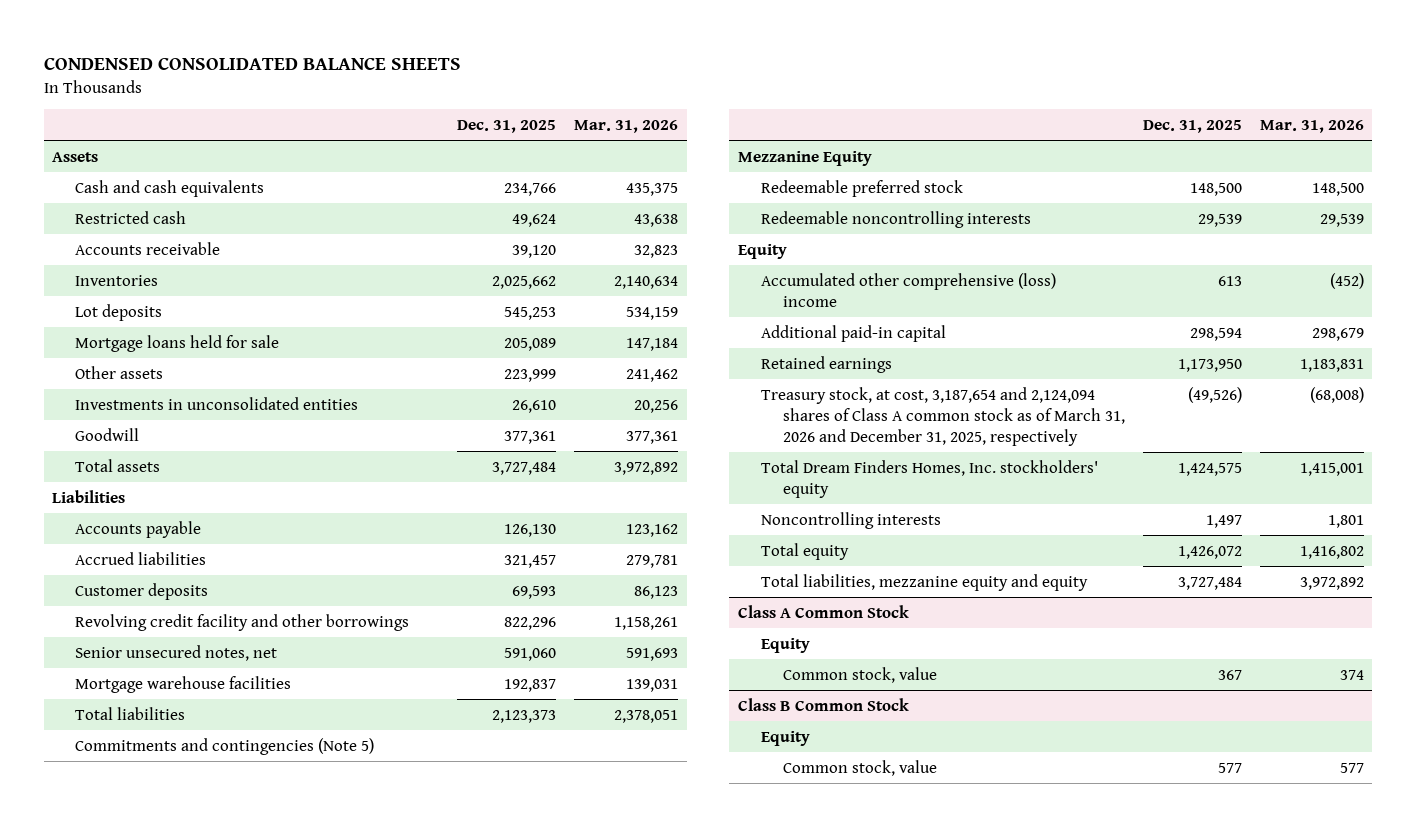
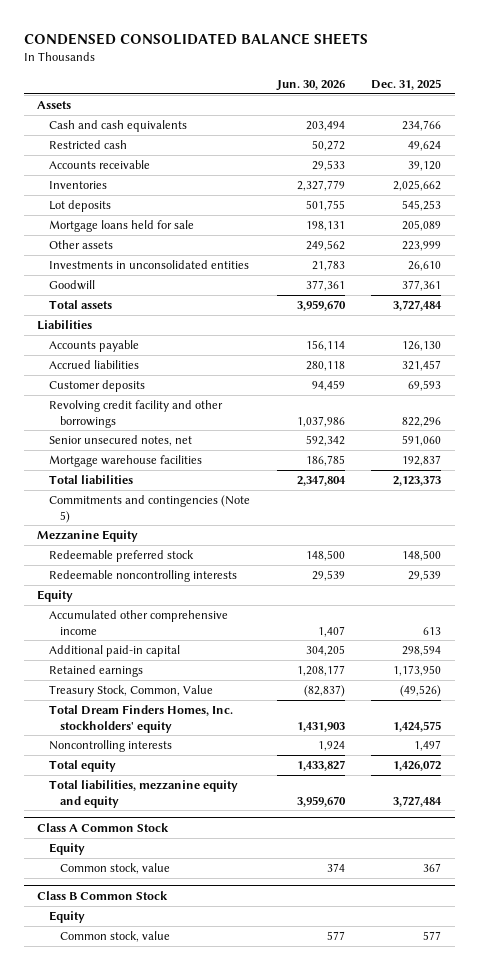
- | Dec. 31, 2025 | Mar. 31, 2026
+ | Jun. 30, 2026 | Dec. 31, 2025
- Accumulated other comprehensive (loss) income | 613 | (452)
+ Accumulated other comprehensive income | 1,407 | 613
- Treasury stock, at cost, 3,187,654 and 2,124,094 shares of Class A common stock as of March 31, 2026 and December 31, 2025, respectively | (49,526) | (68,008)
+ Treasury Stock, Common, Value | (82,837) | (49,526)

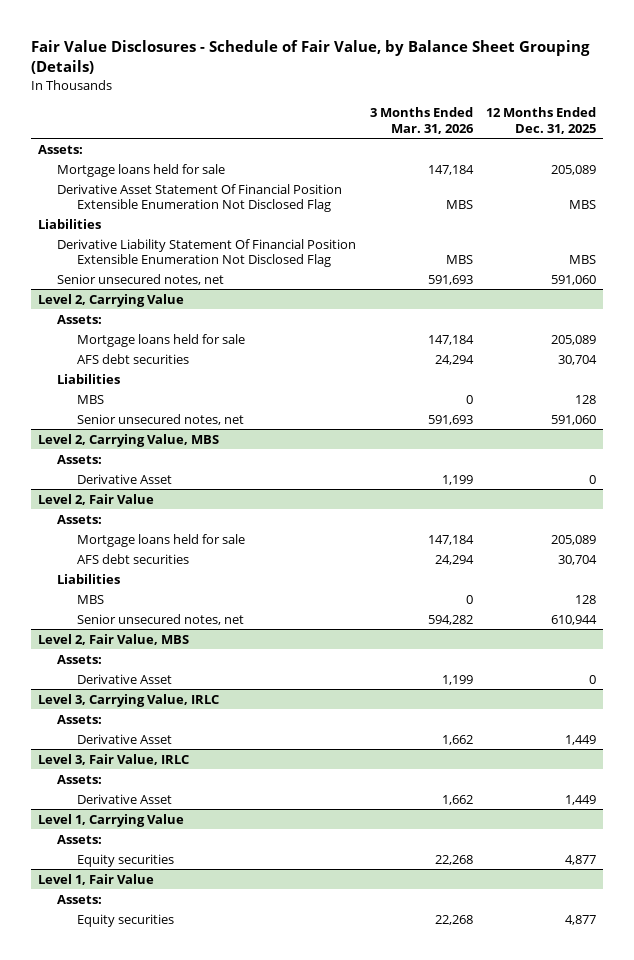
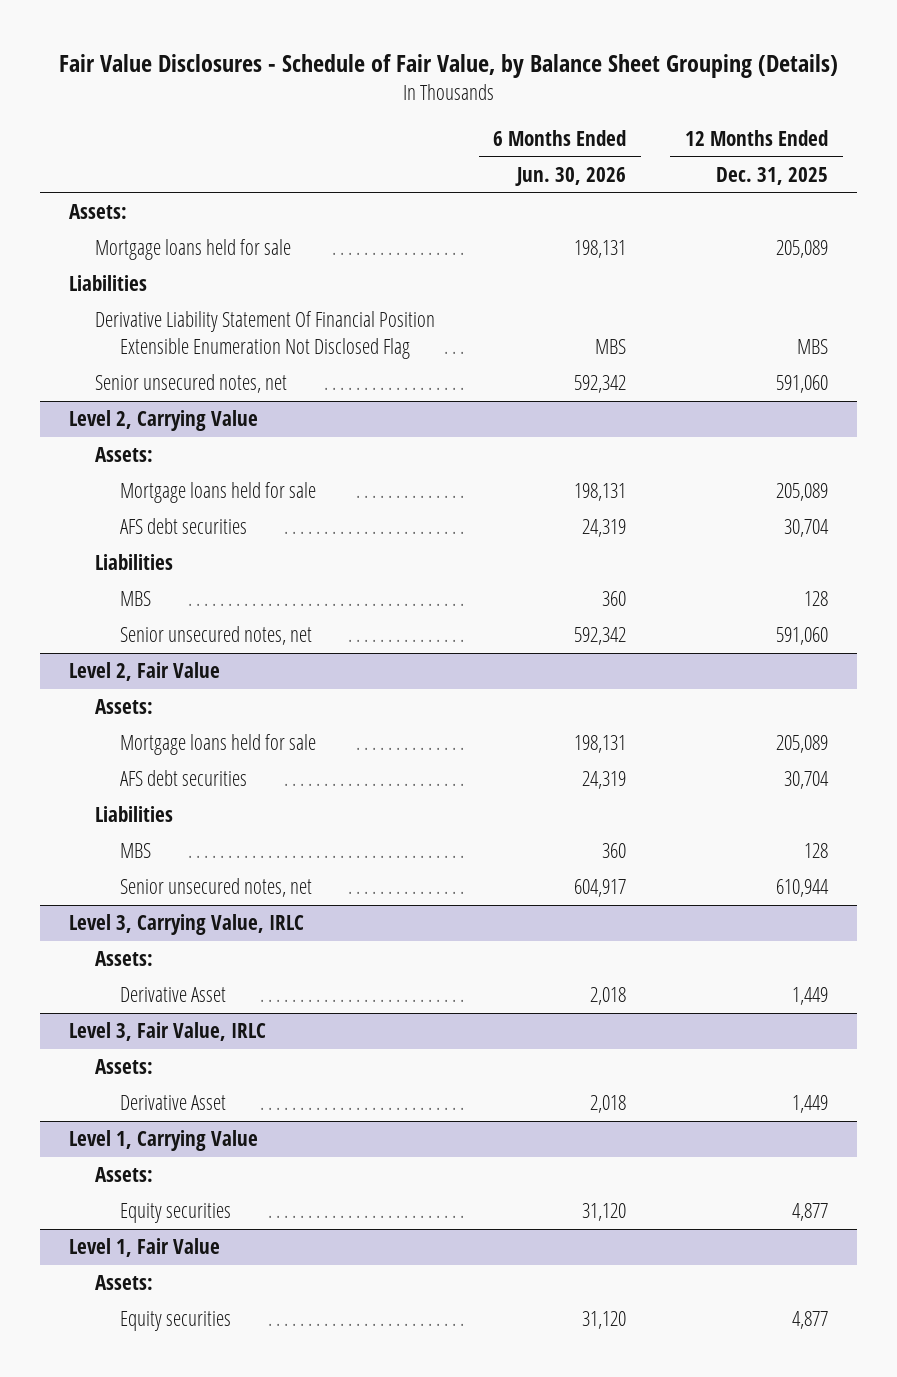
- | 3 Months Ended Mar. 31, 2026 | 12 Months Ended Dec. 31, 2025
+ | 6 Months Ended Jun. 30, 2026 | 12 Months Ended Dec. 31, 2025
- Derivative Asset Statement Of Financial Position Extensible Enumeration Not Disclosed Flag | MBS | MBS
- Level 2, Carrying Value, MBS
- Assets:
- Derivative Asset | 1,199 | 0
- Level 2, Fair Value, MBS
- Assets:
- Derivative Asset | 1,199 | 0

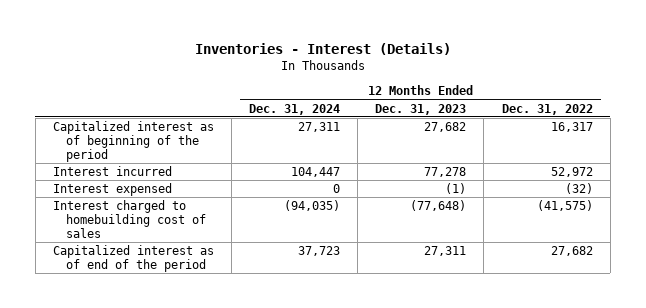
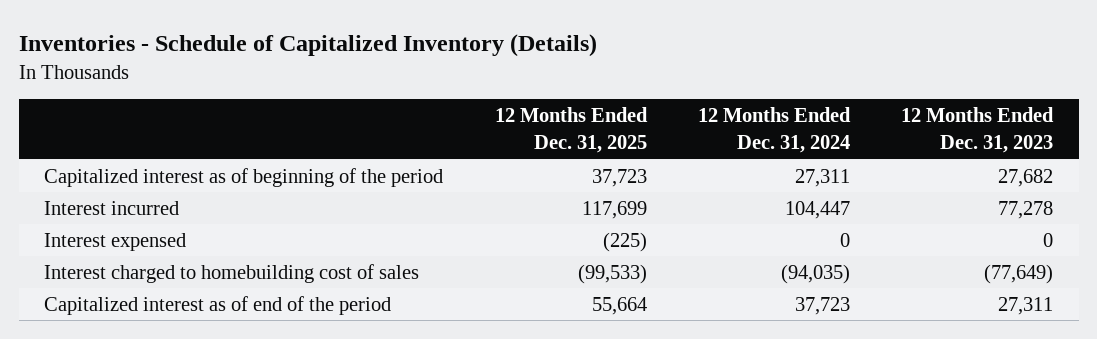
- Inventories - Interest (Details)
+ Inventories - Schedule of Capitalized Inventory (Details)
- | 12 Months Ended Dec. 31, 2024 | 12 Months Ended Dec. 31, 2023 | 12 Months Ended Dec. 31, 2022
+ | 12 Months Ended Dec. 31, 2025 | 12 Months Ended Dec. 31, 2024 | 12 Months Ended Dec. 31, 2023
- Interest expensed | 0 | (1) | (32)
- Interest charged to homebuilding cost of sales | (94,035) | (77,648) | (41,575)
+ Interest expensed | (225) | 0 | 0
+ Interest charged to homebuilding cost of sales | (99,533) | (94,035) | (77,649)

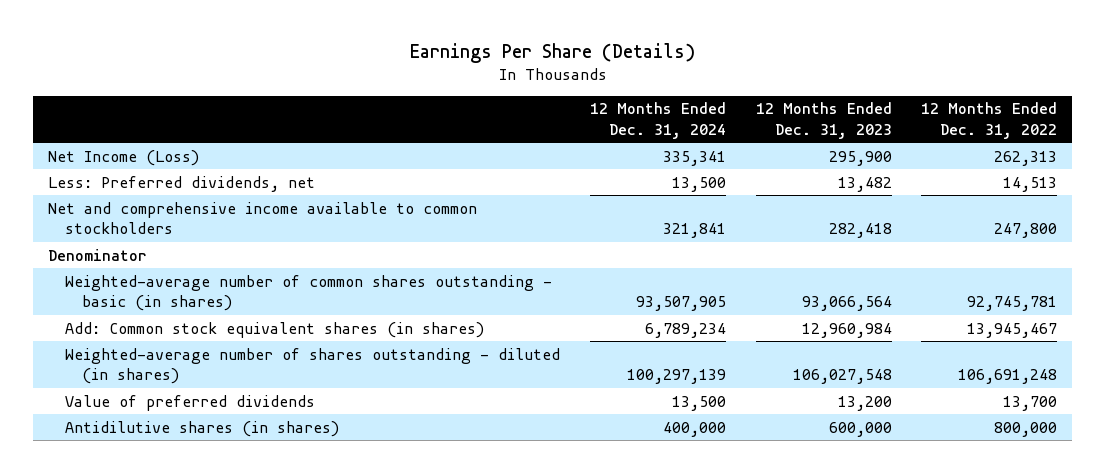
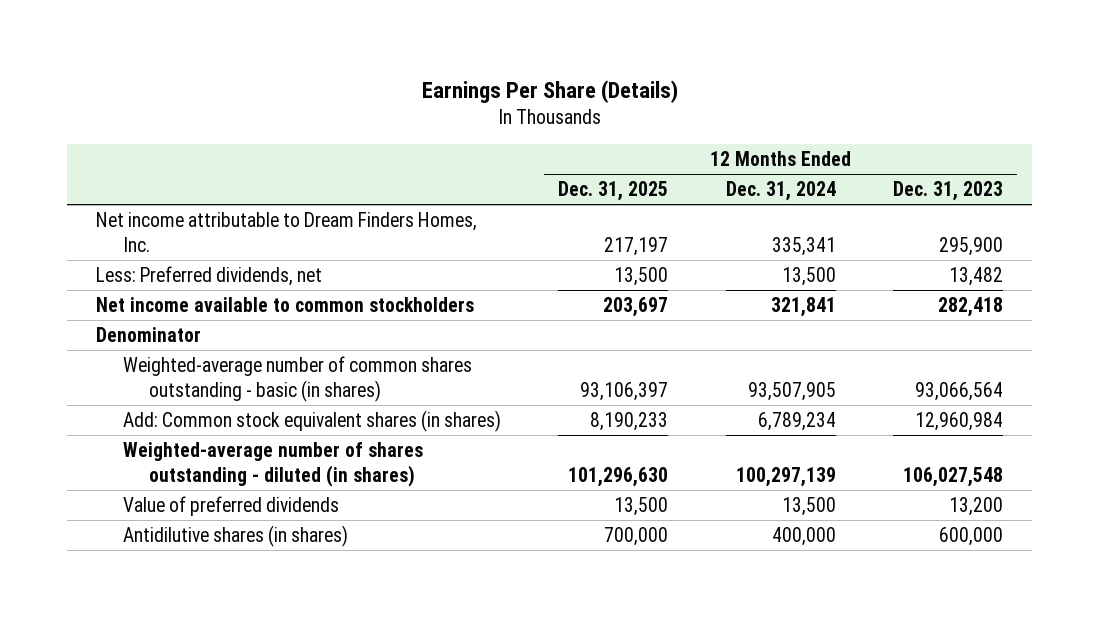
- | 12 Months Ended Dec. 31, 2024 | 12 Months Ended Dec. 31, 2023 | 12 Months Ended Dec. 31, 2022
+ | 12 Months Ended Dec. 31, 2025 | 12 Months Ended Dec. 31, 2024 | 12 Months Ended Dec. 31, 2023
- Net Income (Loss) | 335,341 | 295,900 | 262,313
+ Net income attributable to Dream Finders Homes, Inc. | 217,197 | 335,341 | 295,900
- Net and comprehensive income available to common stockholders | 321,841 | 282,418 | 247,800
+ Net income available to common stockholders | 203,697 | 321,841 | 282,418

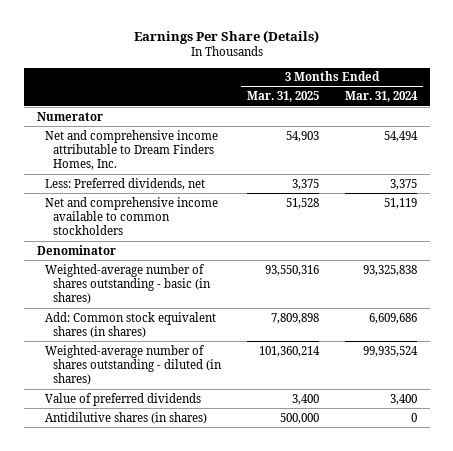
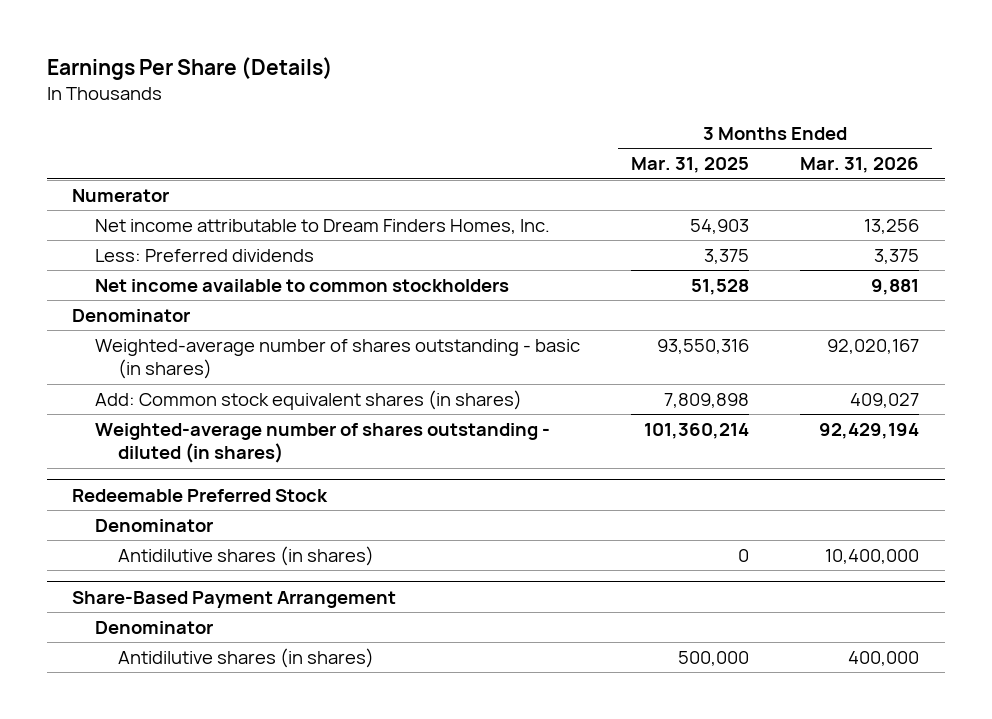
- | 3 Months Ended Mar. 31, 2025 | 3 Months Ended Mar. 31, 2024
+ | 3 Months Ended Mar. 31, 2025 | 3 Months Ended Mar. 31, 2026
- Net and comprehensive income attributable to Dream Finders Homes, Inc. | 54,903 | 54,494
- Less: Preferred dividends, net | 3,375 | 3,375
- Net and comprehensive income available to common stockholders | 51,528 | 51,119
+ Net income attributable to Dream Finders Homes, Inc. | 54,903 | 13,256
+ Less: Preferred dividends | 3,375 | 3,375
+ Net income available to common stockholders | 51,528 | 9,881
- Value of preferred dividends | 3,400 | 3,400
+ Redeemable Preferred Stock
+ Denominator
+ Antidilutive shares (in shares) | 0 | 10,400,000
+ Share-Based Payment Arrangement
+ Denominator

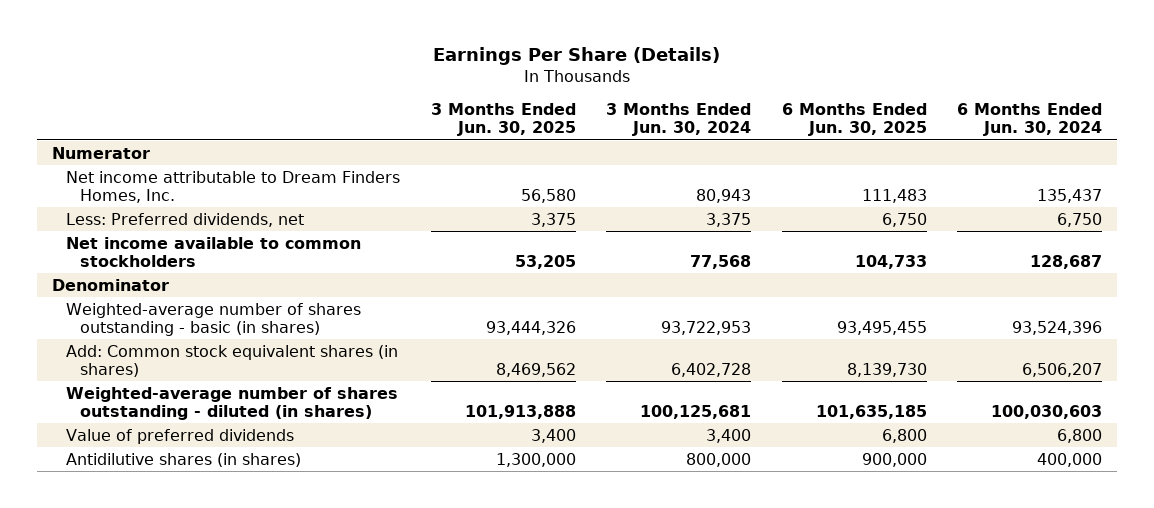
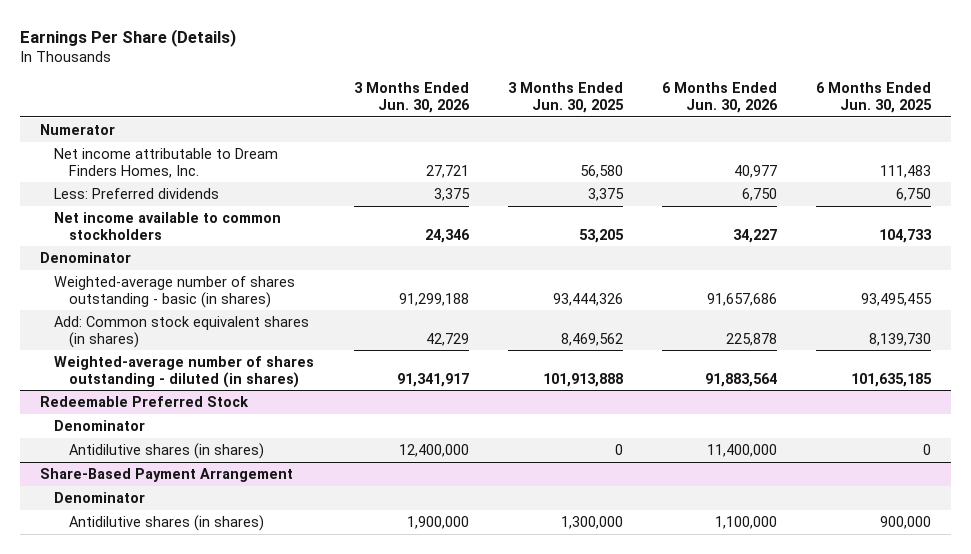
- | 3 Months Ended Jun. 30, 2025 | 3 Months Ended Jun. 30, 2024 | 6 Months Ended Jun. 30, 2025 | 6 Months Ended Jun. 30, 2024
+ | 3 Months Ended Jun. 30, 2026 | 3 Months Ended Jun. 30, 2025 | 6 Months Ended Jun. 30, 2026 | 6 Months Ended Jun. 30, 2025
- Less: Preferred dividends, net | 3,375 | 3,375 | 6,750 | 6,750
+ Less: Preferred dividends | 3,375 | 3,375 | 6,750 | 6,750
- Value of preferred dividends | 3,400 | 3,400 | 6,800 | 6,800
+ Redeemable Preferred Stock
+ Denominator
+ Antidilutive shares (in shares) | 12,400,000 | 0 | 11,400,000 | 0
+ Share-Based Payment Arrangement
+ Denominator

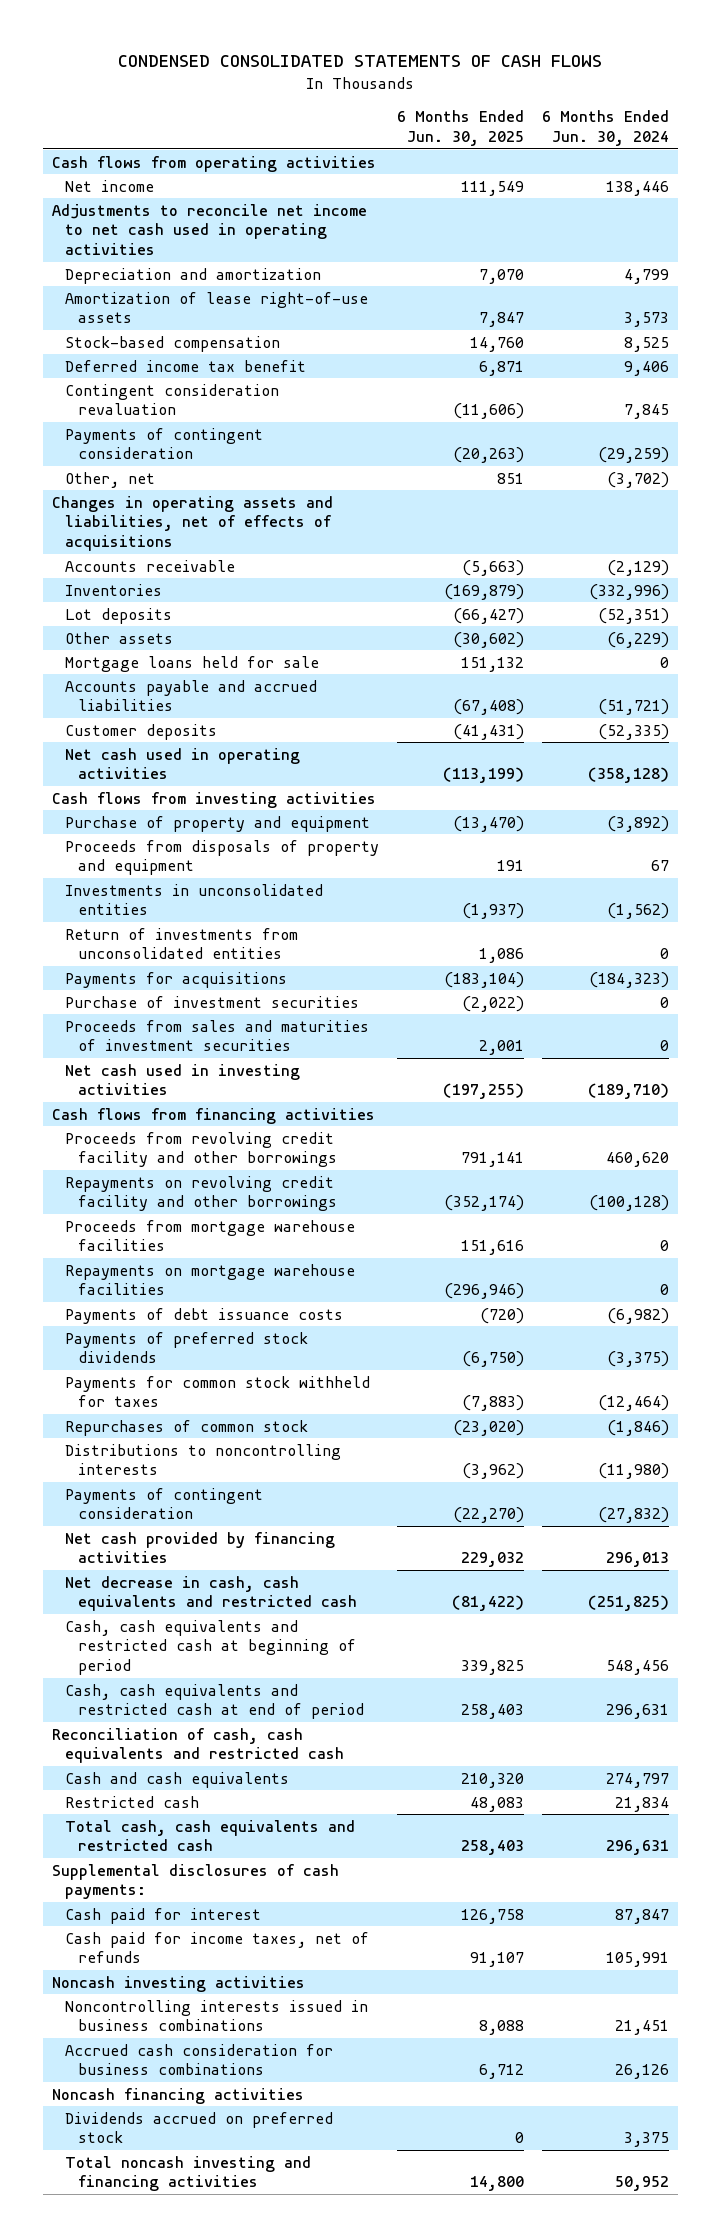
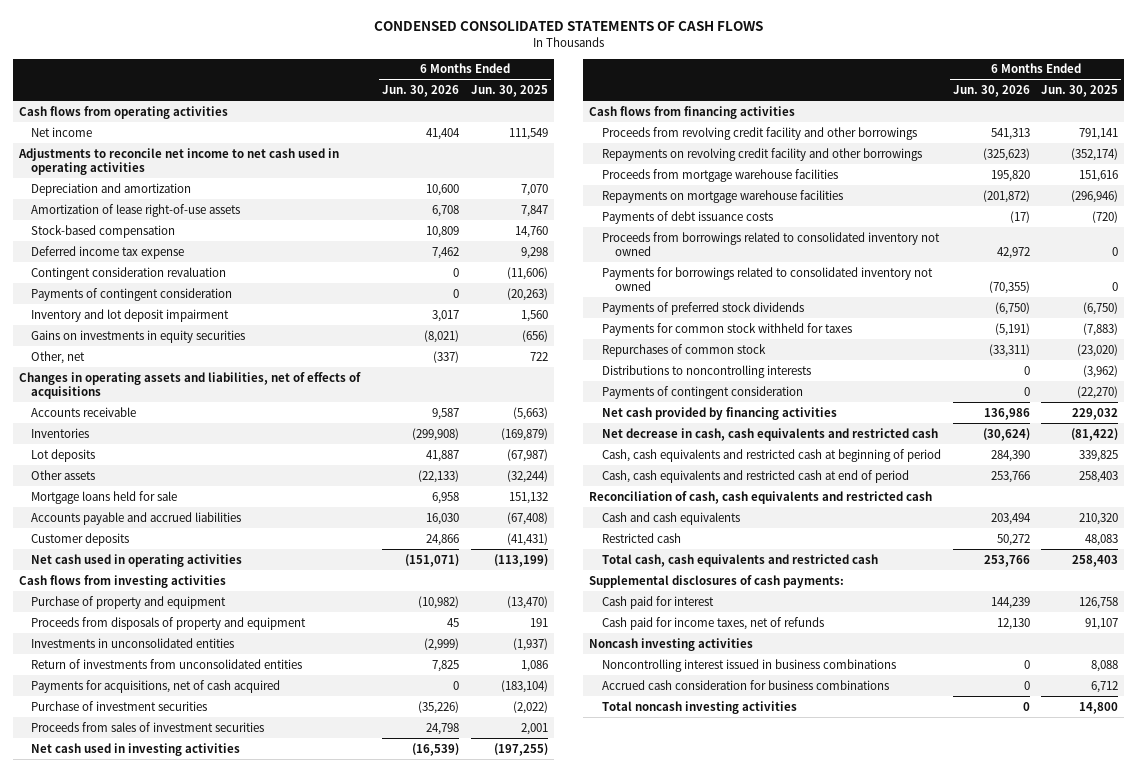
- | 6 Months Ended Jun. 30, 2025 | 6 Months Ended Jun. 30, 2024
+ | 6 Months Ended Jun. 30, 2026 | 6 Months Ended Jun. 30, 2025
- Deferred income tax benefit | 6,871 | 9,406
+ Deferred income tax expense | 7,462 | 9,298
- Other, net | 851 | (3,702)
+ Inventory and lot deposit impairment | 3,017 | 1,560
+ Gains on investments in equity securities | (8,021) | (656)
+ Other, net | (337) | 722
- Lot deposits | (66,427) | (52,351)
- Other assets | (30,602) | (6,229)
+ Lot deposits | 41,887 | (67,987)
+ Other assets | (22,133) | (32,244)
- Payments for acquisitions | (183,104) | (184,323)
+ Payments for acquisitions, net of cash acquired | 0 | (183,104)
- Proceeds from sales and maturities of investment securities | 2,001 | 0
+ Proceeds from sales of investment securities | 24,798 | 2,001
+ Proceeds from borrowings related to consolidated inventory not owned | 42,972 | 0
+ Payments for borrowings related to consolidated inventory not owned | (70,355) | 0
- Noncontrolling interests issued in business combinations | 8,088 | 21,451
+ Noncontrolling interest issued in business combinations | 0 | 8,088
- Noncash financing activities
- Dividends accrued on preferred stock | 0 | 3,375
- Total noncash investing and financing activities | 14,800 | 50,952
+ Total noncash investing activities | 0 | 14,800

